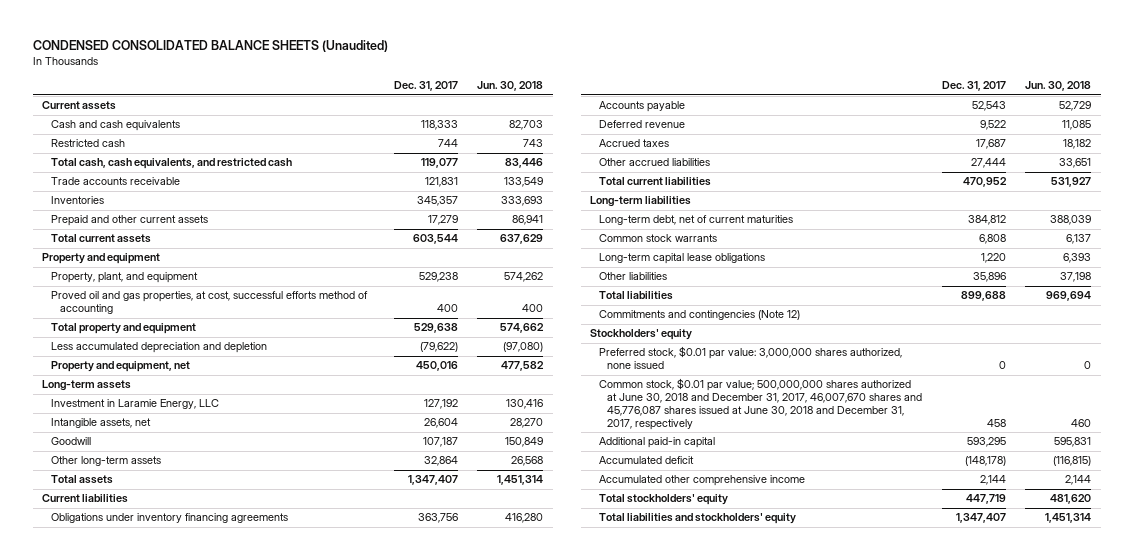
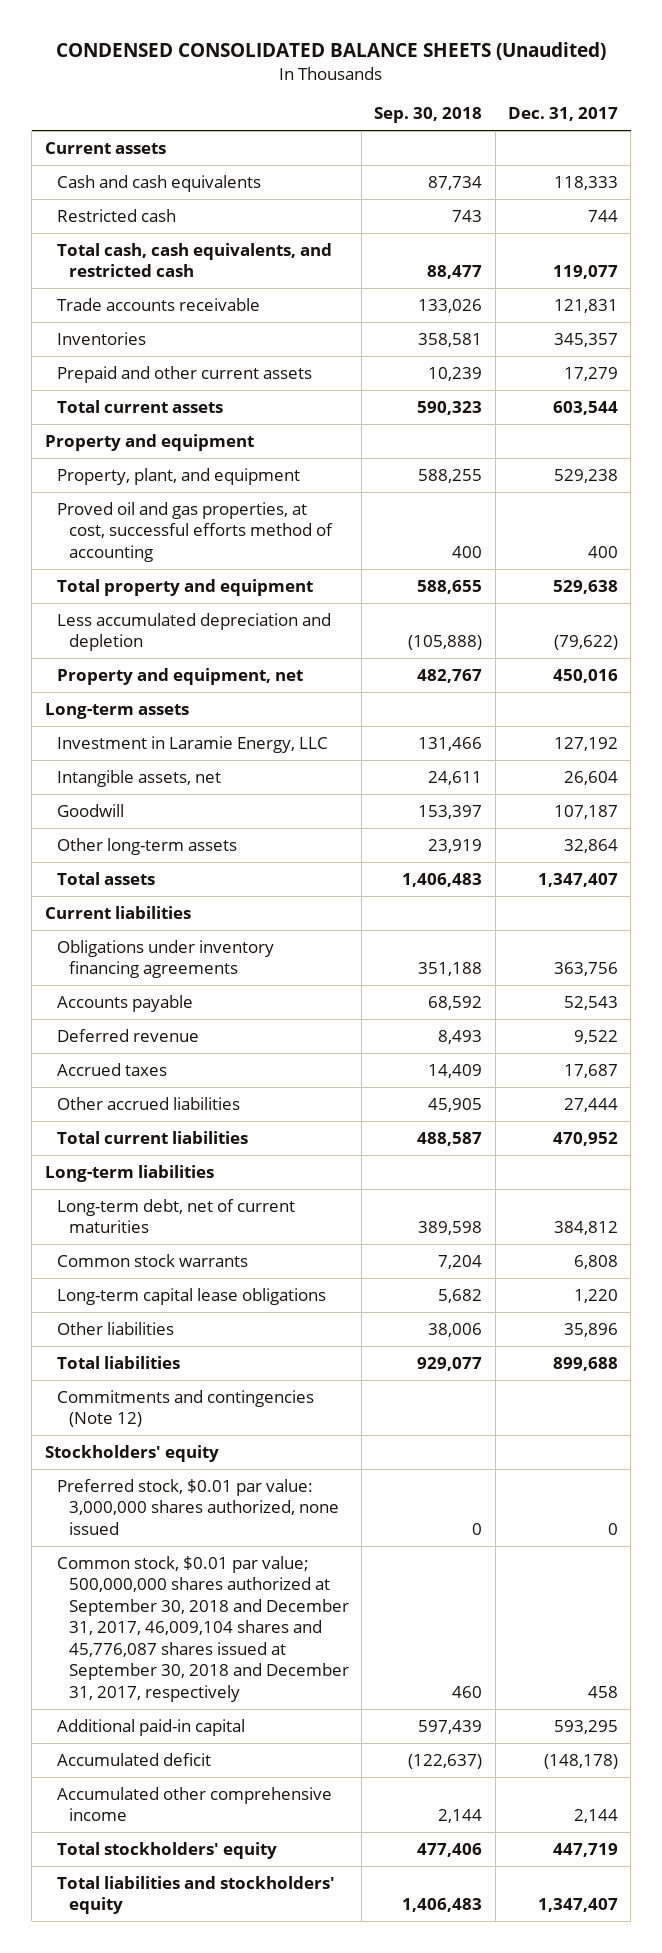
- | Dec. 31, 2017 | Jun. 30, 2018
+ | Sep. 30, 2018 | Dec. 31, 2017
- Common stock, $0.01 par value; 500,000,000 shares authorized at June 30, 2018 and December 31, 2017, 46,007,670 shares and 45,776,087 shares issued at June 30, 2018 and December 31, 2017, respectively | 458 | 460
+ Common stock, $0.01 par value; 500,000,000 shares authorized at September 30, 2018 and December 31, 2017, 46,009,104 shares and 45,776,087 shares issued at September 30, 2018 and December 31, 2017, respectively | 460 | 458

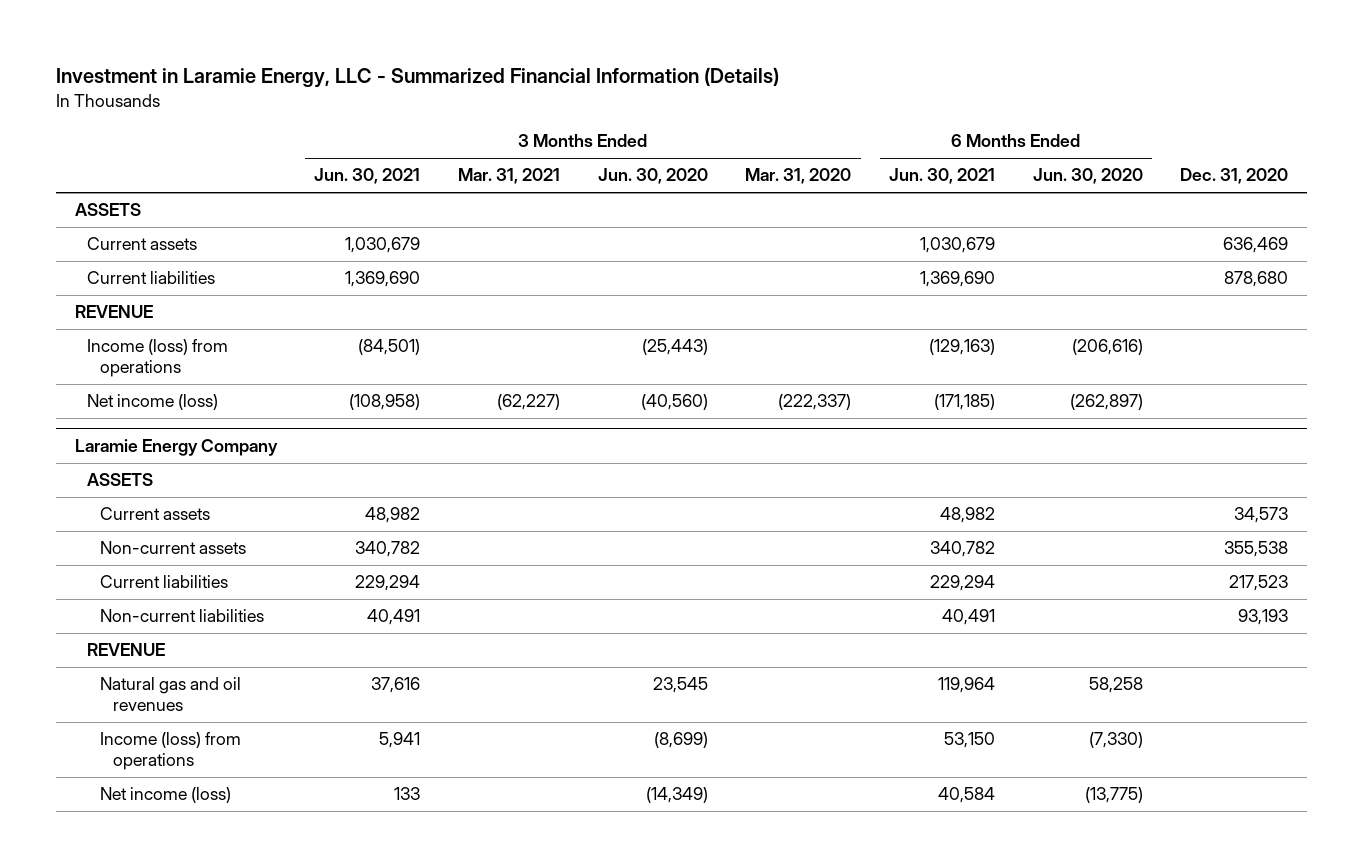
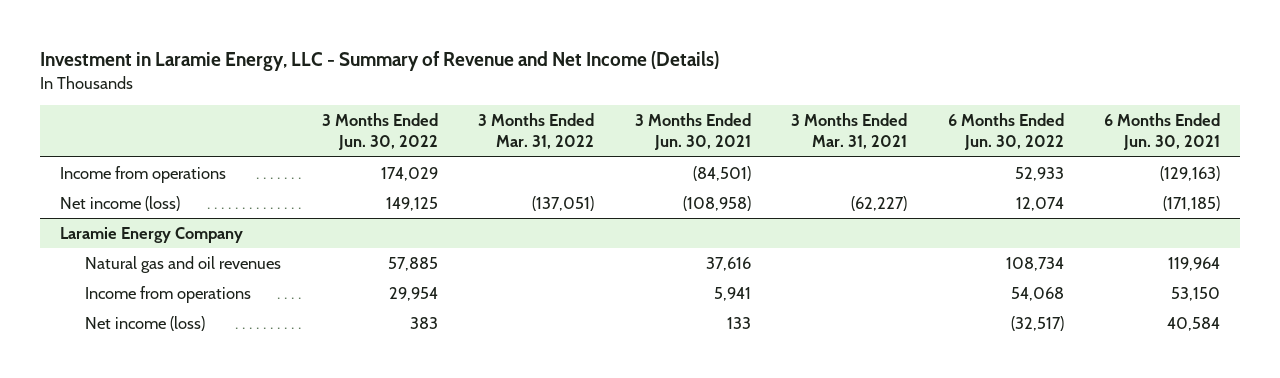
- Investment in Laramie Energy, LLC - Summarized Financial Information (Details)
+ Investment in Laramie Energy, LLC - Summary of Revenue and Net Income (Details)
- | 3 Months Ended Jun. 30, 2021 | 3 Months Ended Mar. 31, 2021 | 3 Months Ended Jun. 30, 2020 | 3 Months Ended Mar. 31, 2020 | 6 Months Ended Jun. 30, 2021 | 6 Months Ended Jun. 30, 2020 | Dec. 31, 2020
+ | 3 Months Ended Jun. 30, 2022 | 3 Months Ended Mar. 31, 2022 | 3 Months Ended Jun. 30, 2021 | 3 Months Ended Mar. 31, 2021 | 6 Months Ended Jun. 30, 2022 | 6 Months Ended Jun. 30, 2021
- ASSETS
- Current assets | 1,030,679 | | | | 1,030,679 | | 636,469
- Current liabilities | 1,369,690 | | | | 1,369,690 | | 878,680
- REVENUE
- Income (loss) from operations | (84,501) | | (25,443) | | (129,163) | (206,616) |
+ Income from operations | 174,029 | | (84,501) | | 52,933 | (129,163)
@ Laramie Energy Company
- ASSETS
- Current assets | 48,982 | | | | 48,982 | | 34,573
- Non-current assets | 340,782 | | | | 340,782 | | 355,538
- Current liabilities | 229,294 | | | | 229,294 | | 217,523
- Non-current liabilities | 40,491 | | | | 40,491 | | 93,193
- REVENUE
- Income (loss) from operations | 5,941 | | (8,699) | | 53,150 | (7,330) |
+ Income from operations | 29,954 | | 5,941 | | 54,068 | 53,150

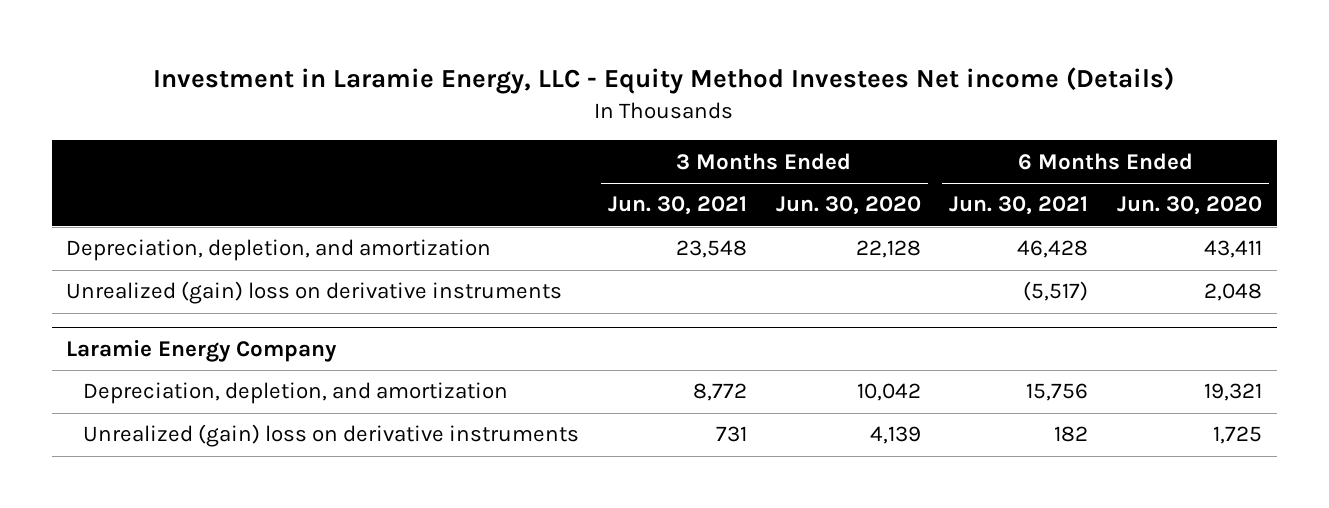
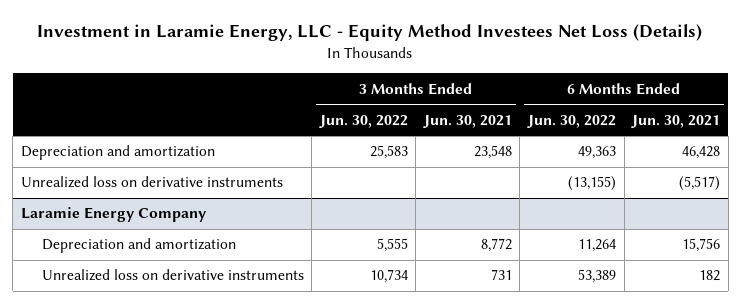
- Investment in Laramie Energy, LLC - Equity Method Investees Net income (Details)
+ Investment in Laramie Energy, LLC - Equity Method Investees Net Loss (Details)
- | 3 Months Ended Jun. 30, 2021 | 3 Months Ended Jun. 30, 2020 | 6 Months Ended Jun. 30, 2021 | 6 Months Ended Jun. 30, 2020
+ | 3 Months Ended Jun. 30, 2022 | 3 Months Ended Jun. 30, 2021 | 6 Months Ended Jun. 30, 2022 | 6 Months Ended Jun. 30, 2021
- Depreciation, depletion, and amortization | 23,548 | 22,128 | 46,428 | 43,411
- Unrealized (gain) loss on derivative instruments | | | (5,517) | 2,048
+ Depreciation and amortization | 25,583 | 23,548 | 49,363 | 46,428
+ Unrealized loss on derivative instruments | | | (13,155) | (5,517)
@ Laramie Energy Company
- Depreciation, depletion, and amortization | 8,772 | 10,042 | 15,756 | 19,321
- Unrealized (gain) loss on derivative instruments | 731 | 4,139 | 182 | 1,725
+ Depreciation and amortization | 5,555 | 8,772 | 11,264 | 15,756
+ Unrealized loss on derivative instruments | 10,734 | 731 | 53,389 | 182

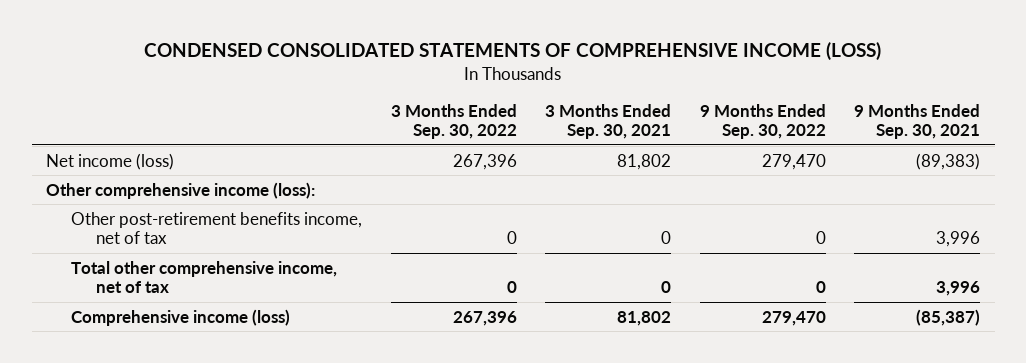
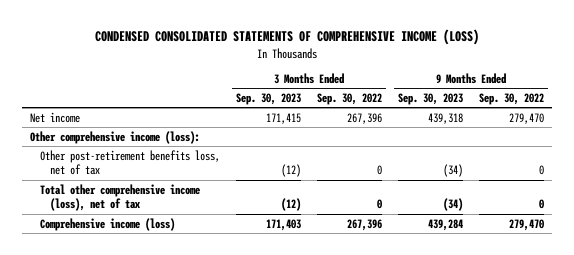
- | 3 Months Ended Sep. 30, 2022 | 3 Months Ended Sep. 30, 2021 | 9 Months Ended Sep. 30, 2022 | 9 Months Ended Sep. 30, 2021
+ | 3 Months Ended Sep. 30, 2023 | 3 Months Ended Sep. 30, 2022 | 9 Months Ended Sep. 30, 2023 | 9 Months Ended Sep. 30, 2022
- Net income (loss) | 267,396 | 81,802 | 279,470 | (89,383)
+ Net income | 171,415 | 267,396 | 439,318 | 279,470
- Other post-retirement benefits income, net of tax | 0 | 0 | 0 | 3,996
- Total other comprehensive income, net of tax | 0 | 0 | 0 | 3,996
+ Other post-retirement benefits loss, net of tax | (12) | 0 | (34) | 0
+ Total other comprehensive income (loss), net of tax | (12) | 0 | (34) | 0

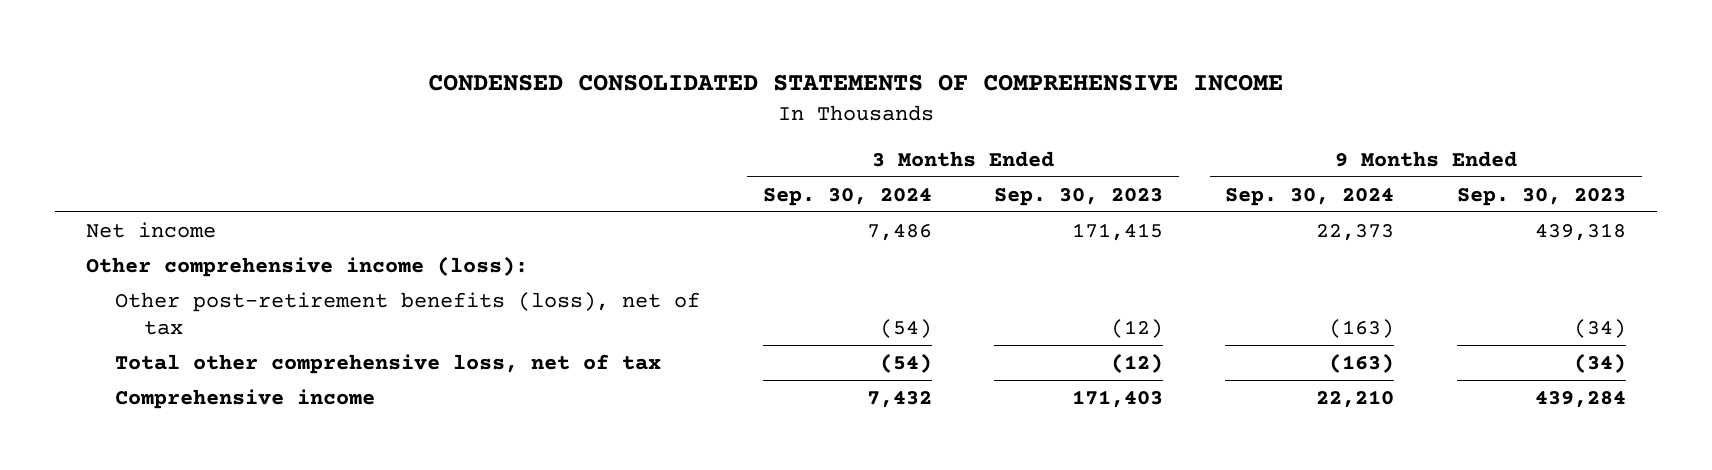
- CONDENSED CONSOLIDATED STATEMENTS OF COMPREHENSIVE INCOME (LOSS)
+ CONDENSED CONSOLIDATED STATEMENTS OF COMPREHENSIVE INCOME
- | 3 Months Ended Sep. 30, 2023 | 3 Months Ended Sep. 30, 2022 | 9 Months Ended Sep. 30, 2023 | 9 Months Ended Sep. 30, 2022
+ | 3 Months Ended Sep. 30, 2024 | 3 Months Ended Sep. 30, 2023 | 9 Months Ended Sep. 30, 2024 | 9 Months Ended Sep. 30, 2023
- Other post-retirement benefits loss, net of tax | (12) | 0 | (34) | 0
- Total other comprehensive income (loss), net of tax | (12) | 0 | (34) | 0
- Comprehensive income (loss) | 171,403 | 267,396 | 439,284 | 279,470
+ Other post-retirement benefits (loss), net of tax | (54) | (12) | (163) | (34)
+ Total other comprehensive loss, net of tax | (54) | (12) | (163) | (34)
+ Comprehensive income | 7,432 | 171,403 | 22,210 | 439,284

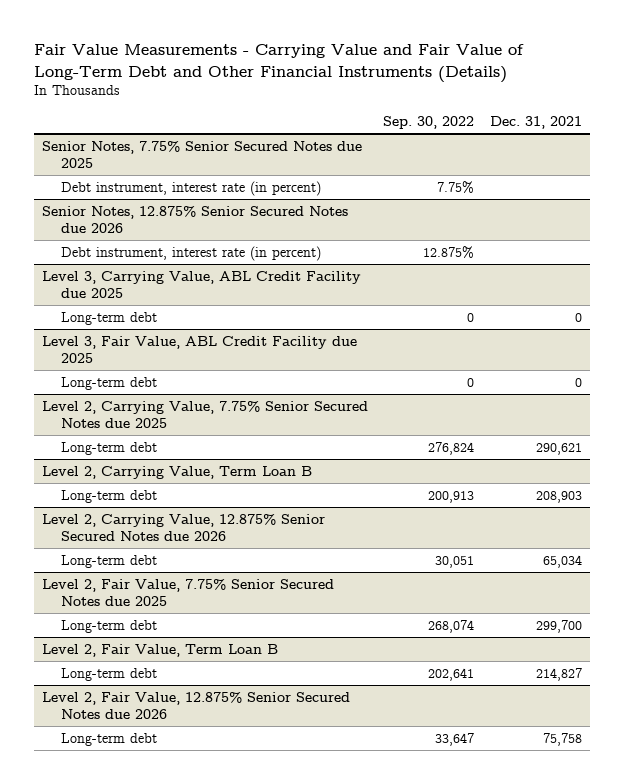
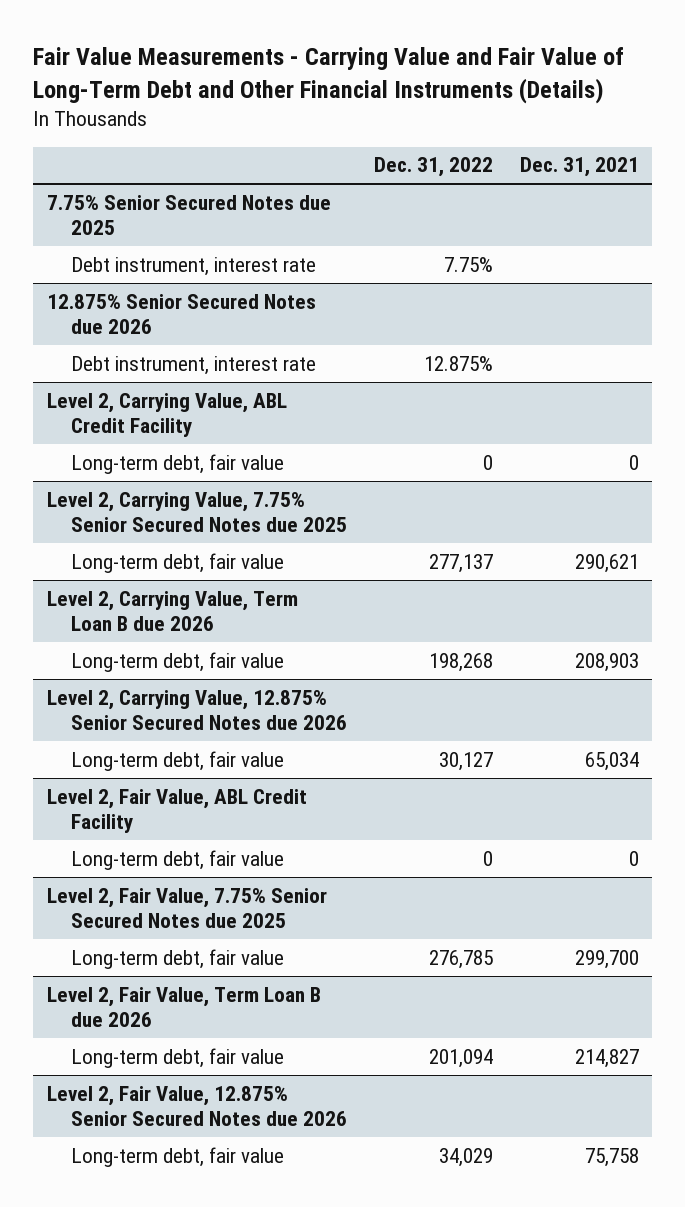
- | Sep. 30, 2022 | Dec. 31, 2021
+ | Dec. 31, 2022 | Dec. 31, 2021
- Senior Notes, 7.75% Senior Secured Notes due 2025
- Debt instrument, interest rate (in percent) | 7.75% |
- Senior Notes, 12.875% Senior Secured Notes due 2026
- Debt instrument, interest rate (in percent) | 12.875% |
- Level 3, Carrying Value, ABL Credit Facility due 2025
- Long-term debt | 0 | 0
- Level 3, Fair Value, ABL Credit Facility due 2025
- Long-term debt | 0 | 0
+ 7.75% Senior Secured Notes due 2025
+ Debt instrument, interest rate | 7.75% |
+ 12.875% Senior Secured Notes due 2026
+ Debt instrument, interest rate | 12.875% |
+ Level 2, Carrying Value, ABL Credit Facility
+ Long-term debt, fair value | 0 | 0
@ Level 2, Carrying Value, 7.75% Senior Secured Notes due 2025
- Long-term debt | 276,824 | 290,621
- Level 2, Carrying Value, Term Loan B
- Long-term debt | 200,913 | 208,903
@ Level 2, Carrying Value, 7.75% Senior Secured Notes due 2025
+ Long-term debt, fair value | 277,137 | 290,621
+ Level 2, Carrying Value, Term Loan B due 2026
+ Long-term debt, fair value | 198,268 | 208,903
@ Level 2, Carrying Value, 12.875% Senior Secured Notes due 2026
- Long-term debt | 30,051 | 65,034
+ Long-term debt, fair value | 30,127 | 65,034
+ Level 2, Fair Value, ABL Credit Facility
+ Long-term debt, fair value | 0 | 0
@ Level 2, Fair Value, 7.75% Senior Secured Notes due 2025
- Long-term debt | 268,074 | 299,700
- Level 2, Fair Value, Term Loan B
- Long-term debt | 202,641 | 214,827
@ Level 2, Fair Value, 7.75% Senior Secured Notes due 2025
+ Long-term debt, fair value | 276,785 | 299,700
+ Level 2, Fair Value, Term Loan B due 2026
+ Long-term debt, fair value | 201,094 | 214,827
@ Level 2, Fair Value, 12.875% Senior Secured Notes due 2026
- Long-term debt | 33,647 | 75,758
+ Long-term debt, fair value | 34,029 | 75,758

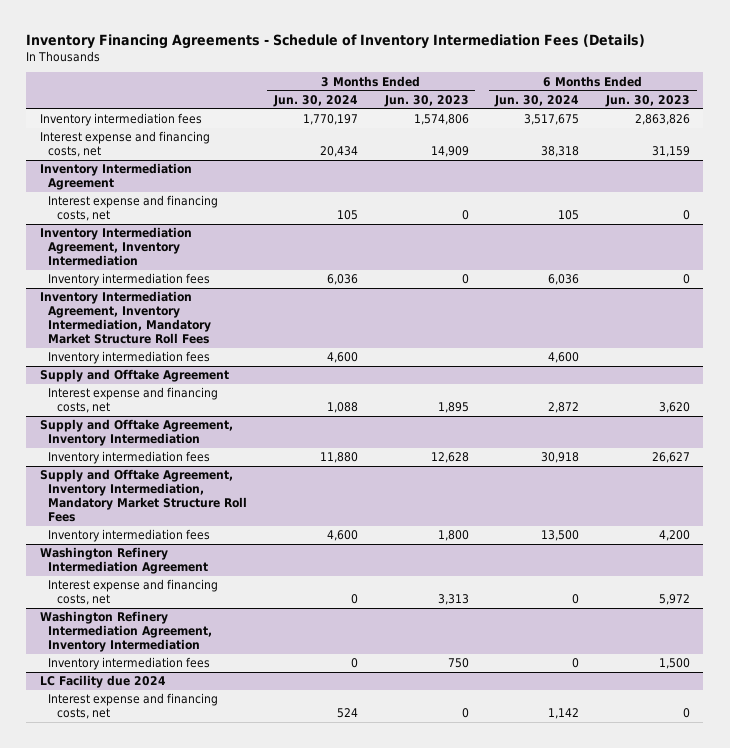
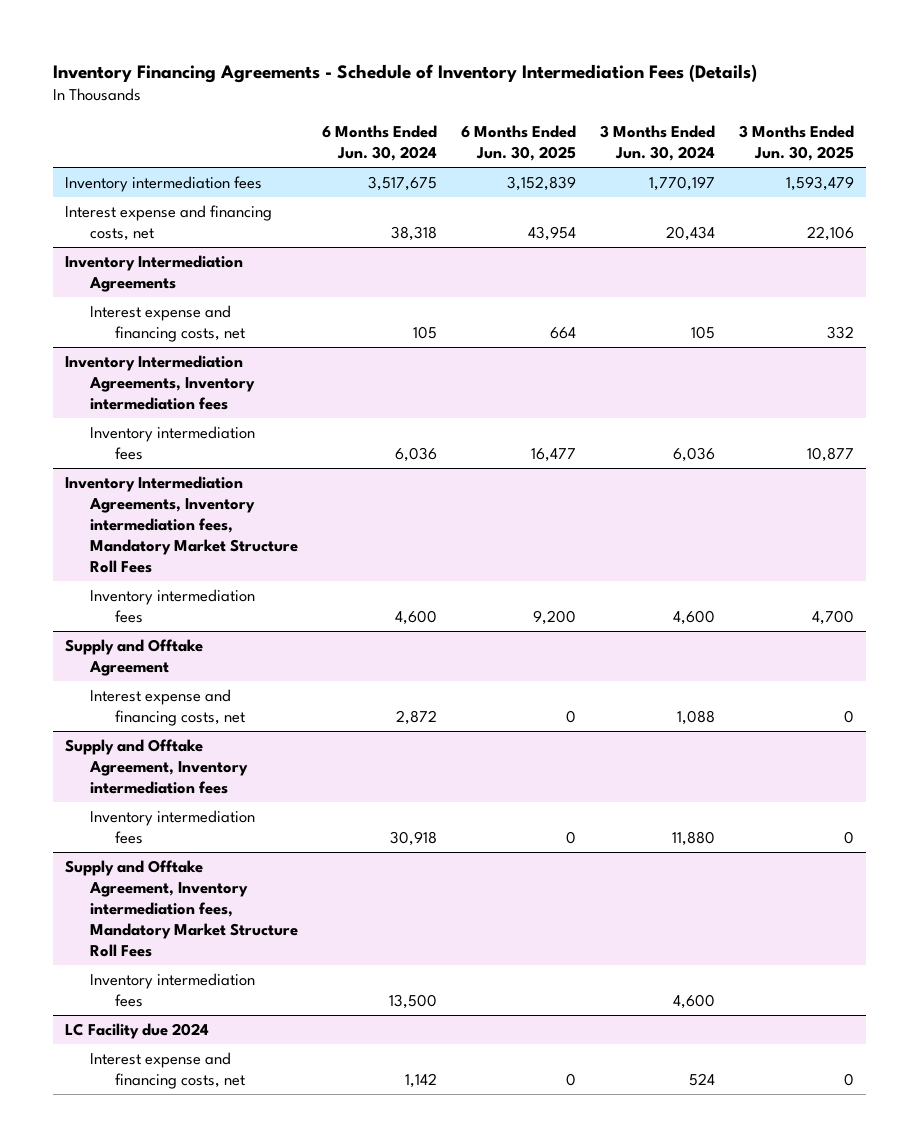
- | 3 Months Ended Jun. 30, 2024 | 3 Months Ended Jun. 30, 2023 | 6 Months Ended Jun. 30, 2024 | 6 Months Ended Jun. 30, 2023
+ | 6 Months Ended Jun. 30, 2024 | 6 Months Ended Jun. 30, 2025 | 3 Months Ended Jun. 30, 2024 | 3 Months Ended Jun. 30, 2025
- Inventory Intermediation Agreement
+ Inventory Intermediation Agreements
- Inventory Intermediation Agreement, Inventory Intermediation
+ Inventory Intermediation Agreements, Inventory intermediation fees
- Inventory Intermediation Agreement, Inventory Intermediation, Mandatory Market Structure Roll Fees
+ Inventory Intermediation Agreements, Inventory intermediation fees, Mandatory Market Structure Roll Fees
- Supply and Offtake Agreement, Inventory Intermediation
+ Supply and Offtake Agreement, Inventory intermediation fees
- Supply and Offtake Agreement, Inventory Intermediation, Mandatory Market Structure Roll Fees
+ Supply and Offtake Agreement, Inventory intermediation fees, Mandatory Market Structure Roll Fees
- Washington Refinery Intermediation Agreement
- Interest expense and financing costs, net | 0 | 3,313 | 0 | 5,972
- Washington Refinery Intermediation Agreement, Inventory Intermediation
- Inventory intermediation fees | 0 | 750 | 0 | 1,500

